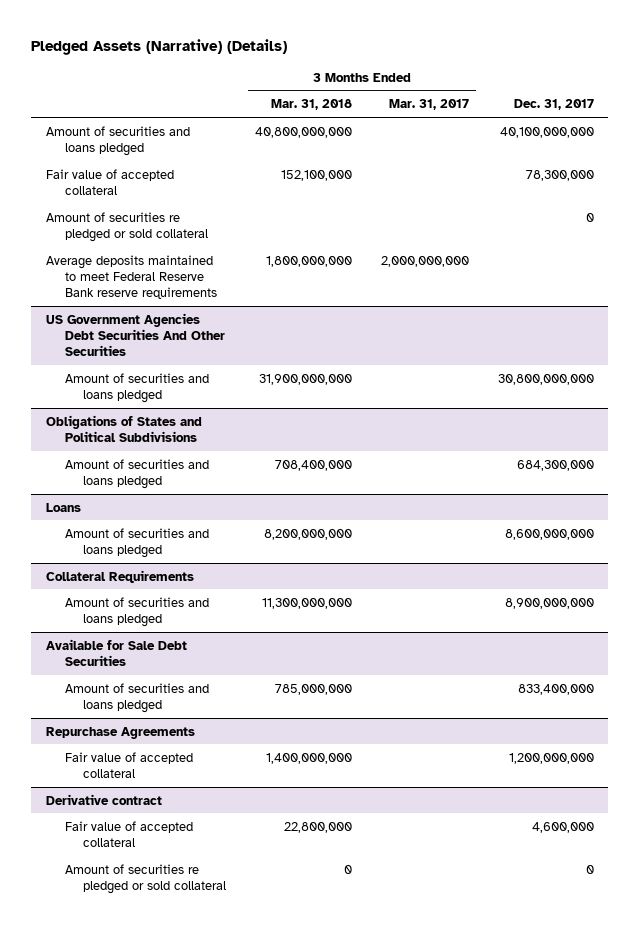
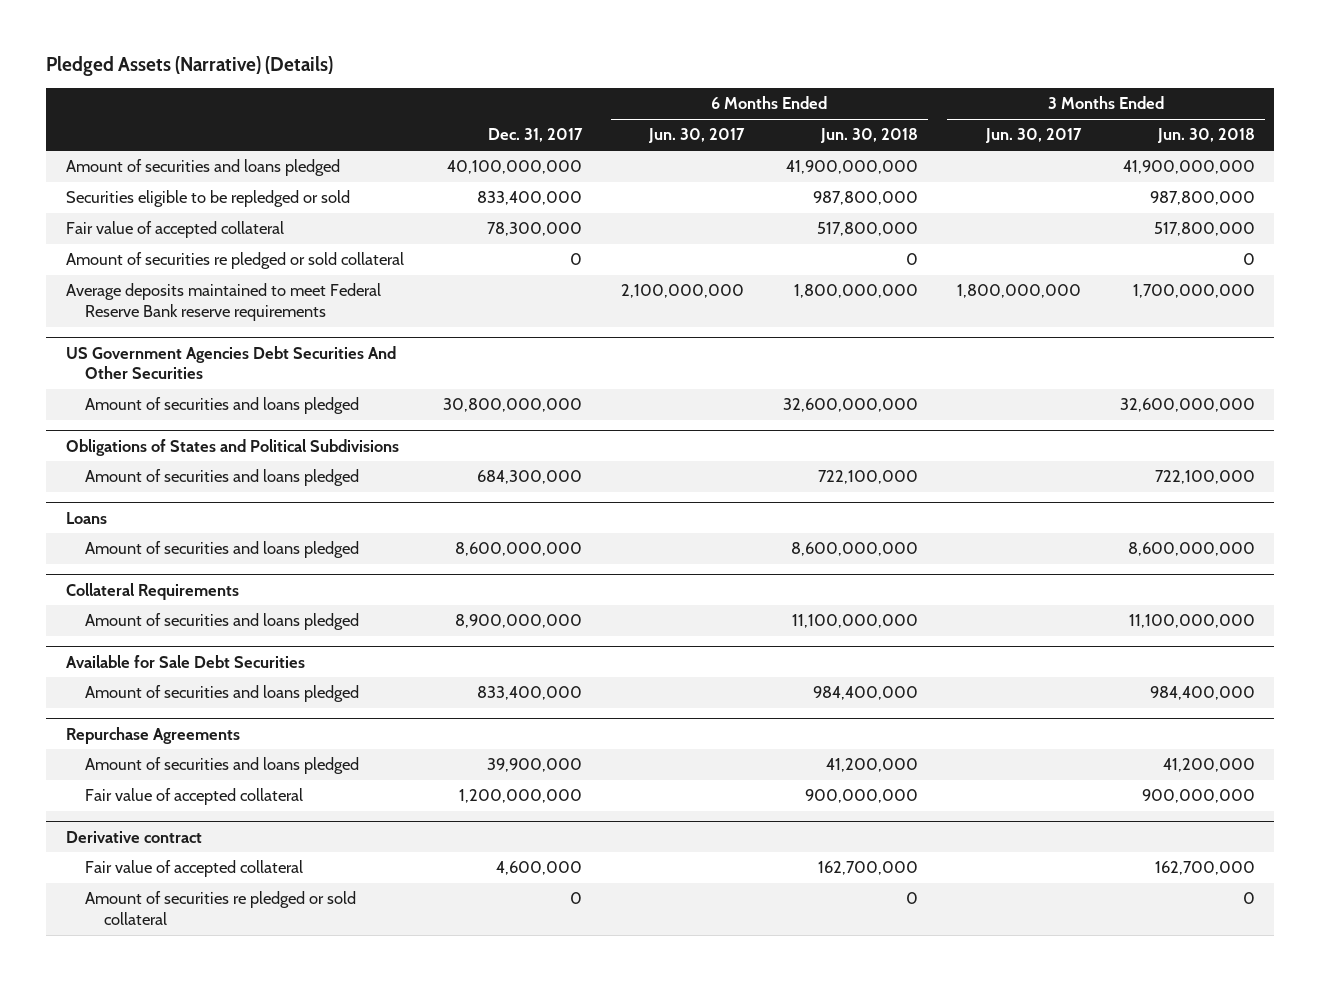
- | 3 Months Ended Mar. 31, 2018 | 3 Months Ended Mar. 31, 2017 | Dec. 31, 2017
+ | Dec. 31, 2017 | 6 Months Ended Jun. 30, 2017 | 6 Months Ended Jun. 30, 2018 | 3 Months Ended Jun. 30, 2017 | 3 Months Ended Jun. 30, 2018
+ Securities eligible to be repledged or sold | 833,400,000 | | 987,800,000 | | 987,800,000
@ Repurchase Agreements
+ Amount of securities and loans pledged | 39,900,000 | | 41,200,000 | | 41,200,000

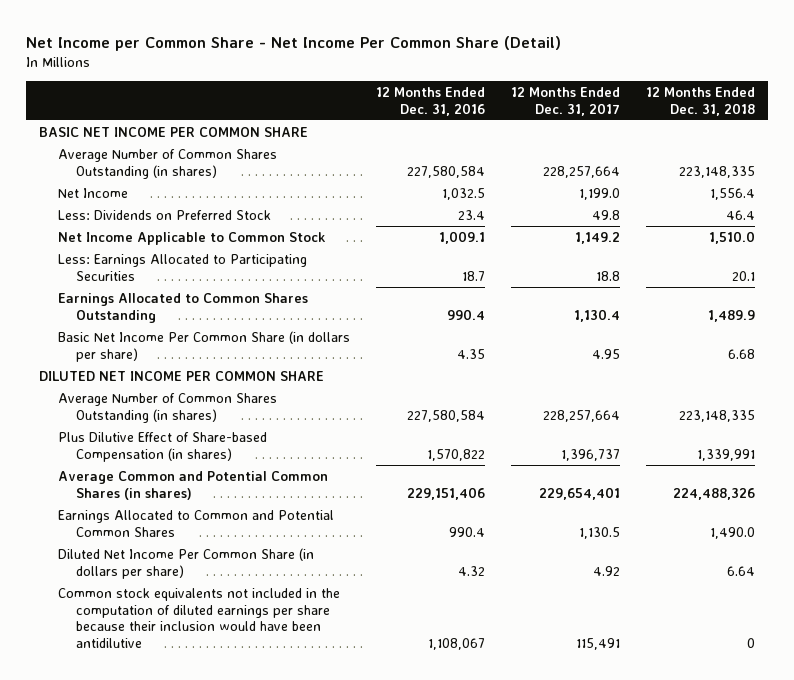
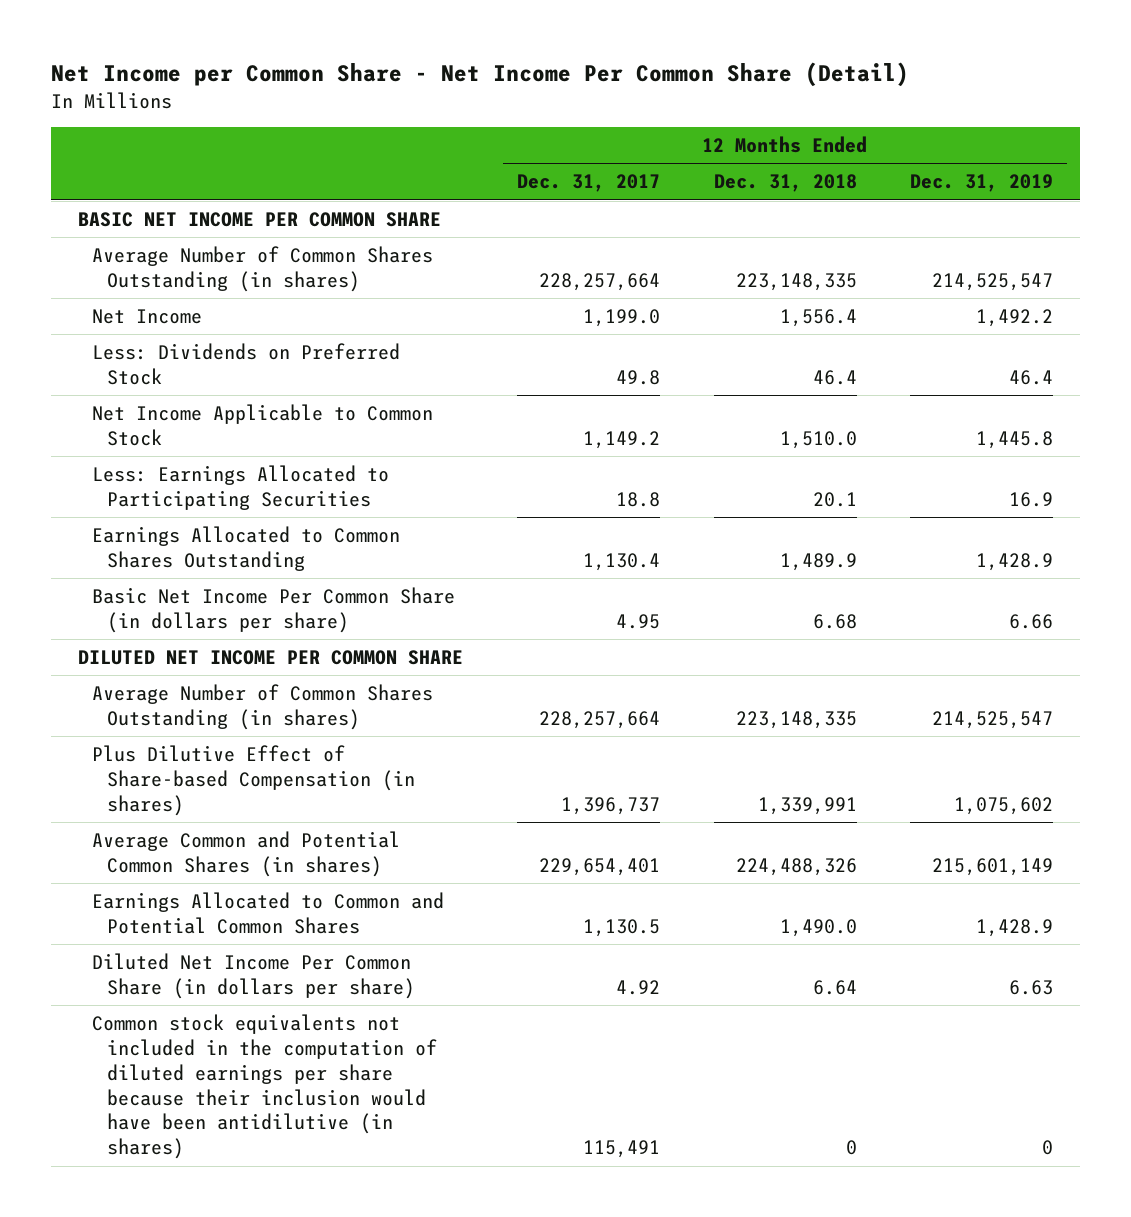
- | 12 Months Ended Dec. 31, 2016 | 12 Months Ended Dec. 31, 2017 | 12 Months Ended Dec. 31, 2018
+ | 12 Months Ended Dec. 31, 2017 | 12 Months Ended Dec. 31, 2018 | 12 Months Ended Dec. 31, 2019
- Common stock equivalents not included in the computation of diluted earnings per share because their inclusion would have been antidilutive | 1,108,067 | 115,491 | 0
+ Common stock equivalents not included in the computation of diluted earnings per share because their inclusion would have been antidilutive (in shares) | 115,491 | 0 | 0

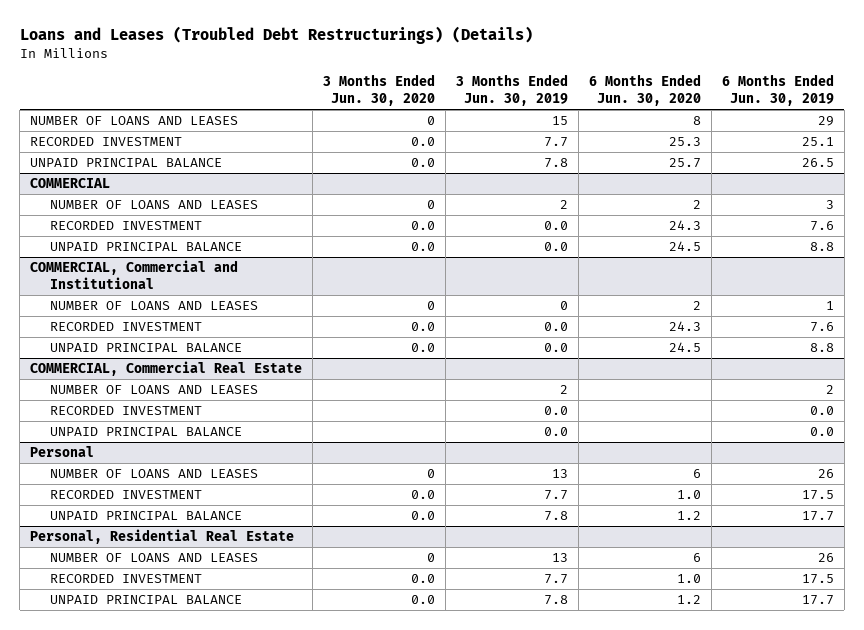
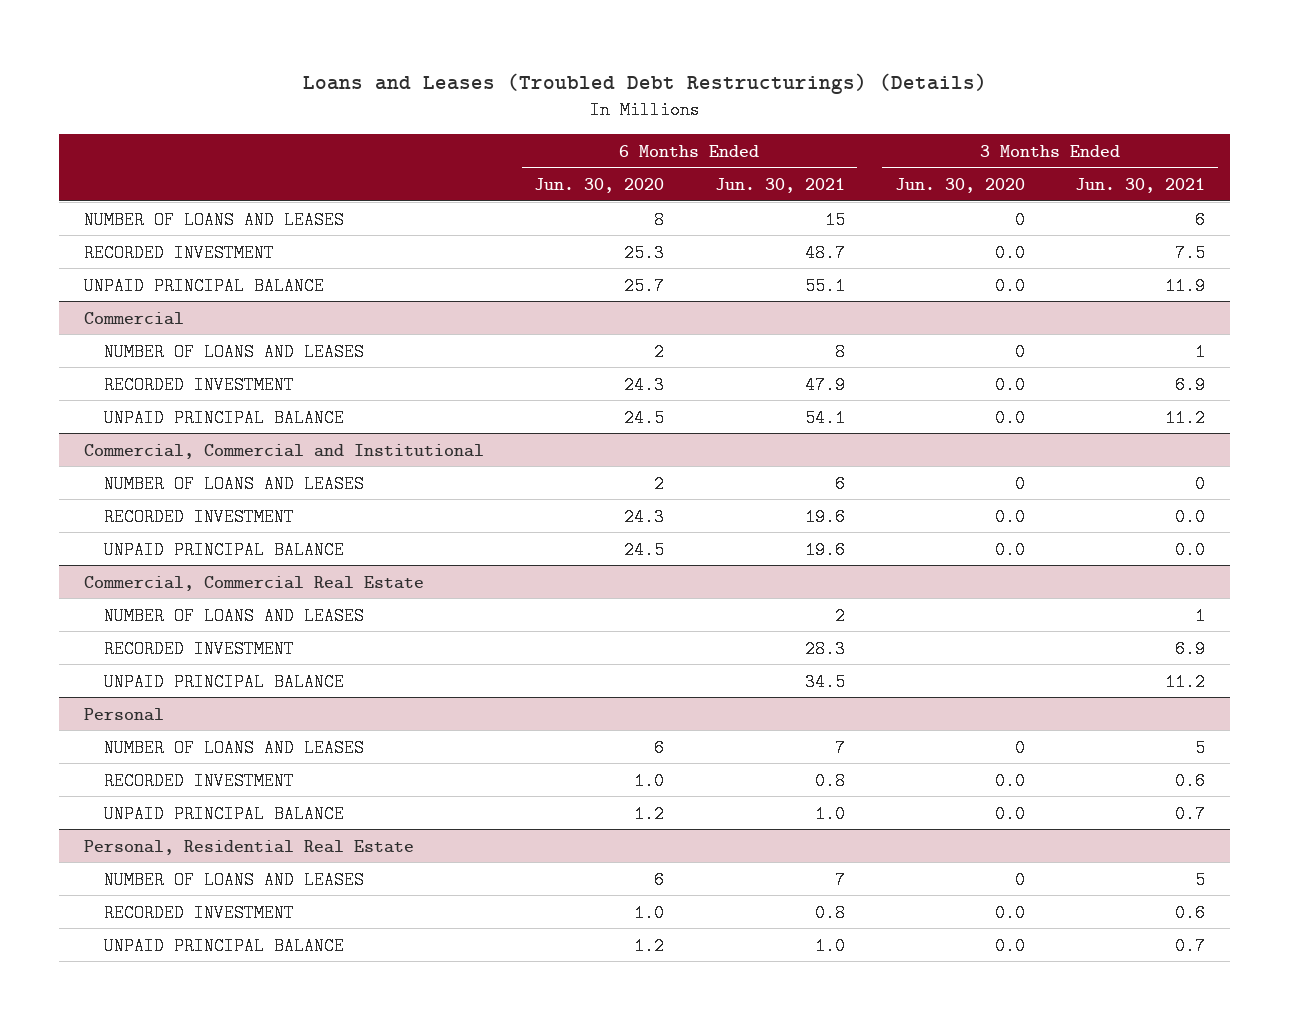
- | 3 Months Ended Jun. 30, 2020 | 3 Months Ended Jun. 30, 2019 | 6 Months Ended Jun. 30, 2020 | 6 Months Ended Jun. 30, 2019
+ | 6 Months Ended Jun. 30, 2020 | 6 Months Ended Jun. 30, 2021 | 3 Months Ended Jun. 30, 2020 | 3 Months Ended Jun. 30, 2021
- COMMERCIAL
+ Commercial
- COMMERCIAL, Commercial and Institutional
+ Commercial, Commercial and Institutional
- COMMERCIAL, Commercial Real Estate
+ Commercial, Commercial Real Estate

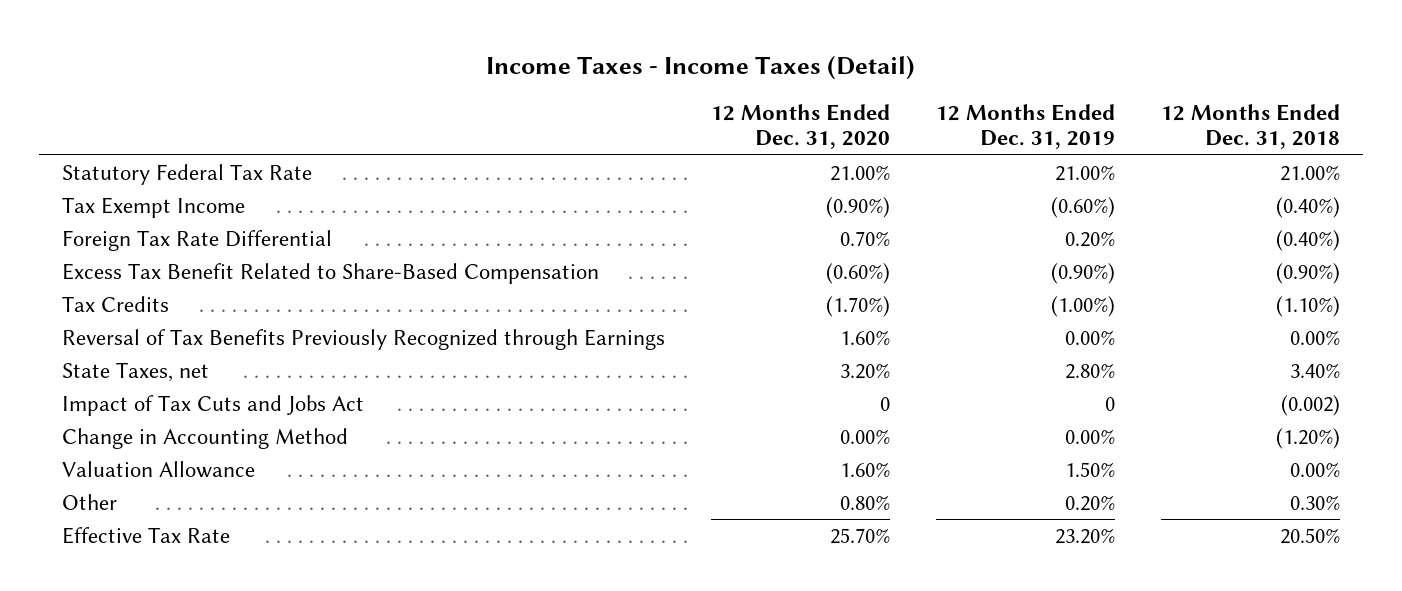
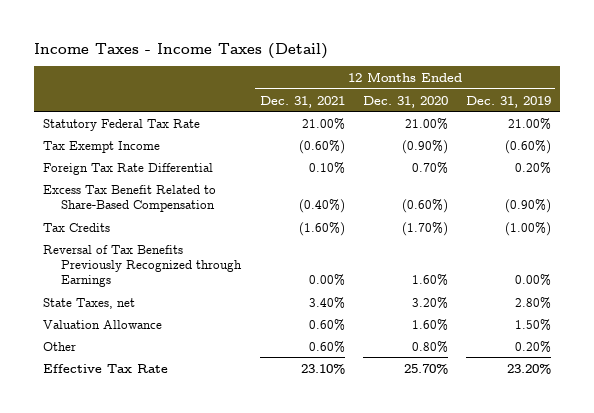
- | 12 Months Ended Dec. 31, 2020 | 12 Months Ended Dec. 31, 2019 | 12 Months Ended Dec. 31, 2018
+ | 12 Months Ended Dec. 31, 2021 | 12 Months Ended Dec. 31, 2020 | 12 Months Ended Dec. 31, 2019
- Impact of Tax Cuts and Jobs Act | 0 | 0 | (0.002)
- Change in Accounting Method | 0.00% | 0.00% | (1.20%)

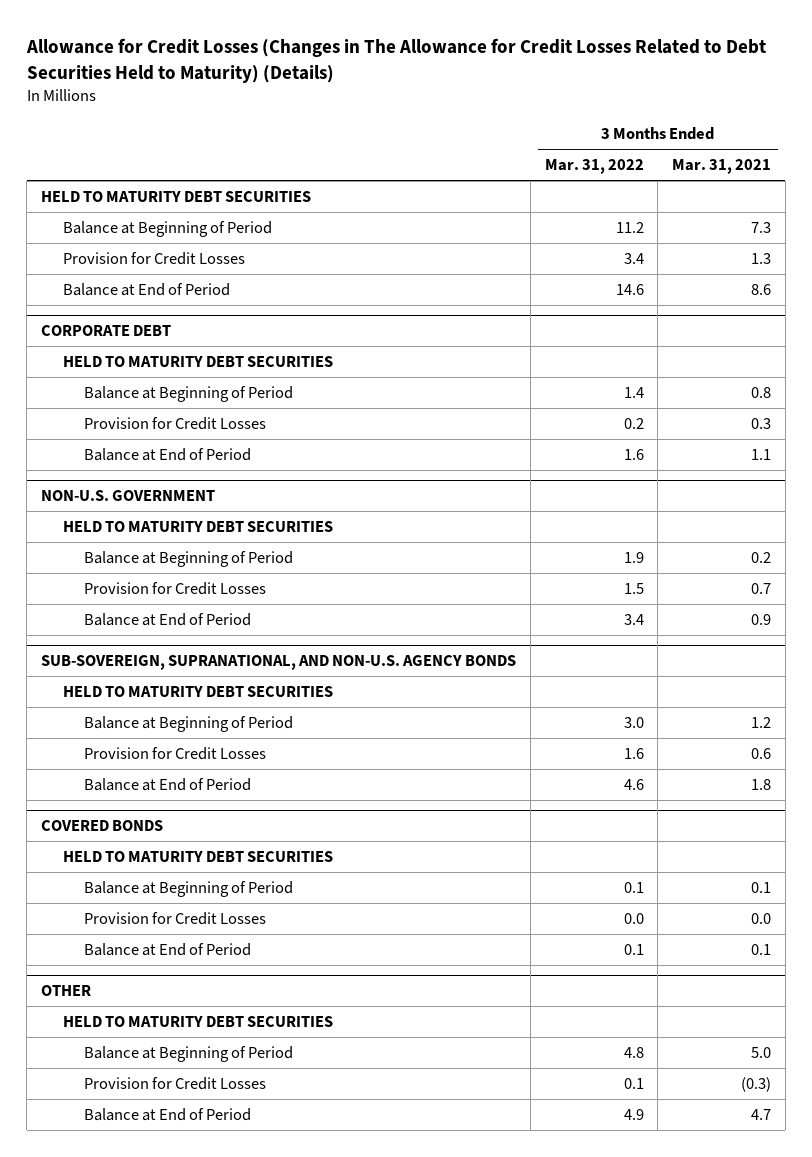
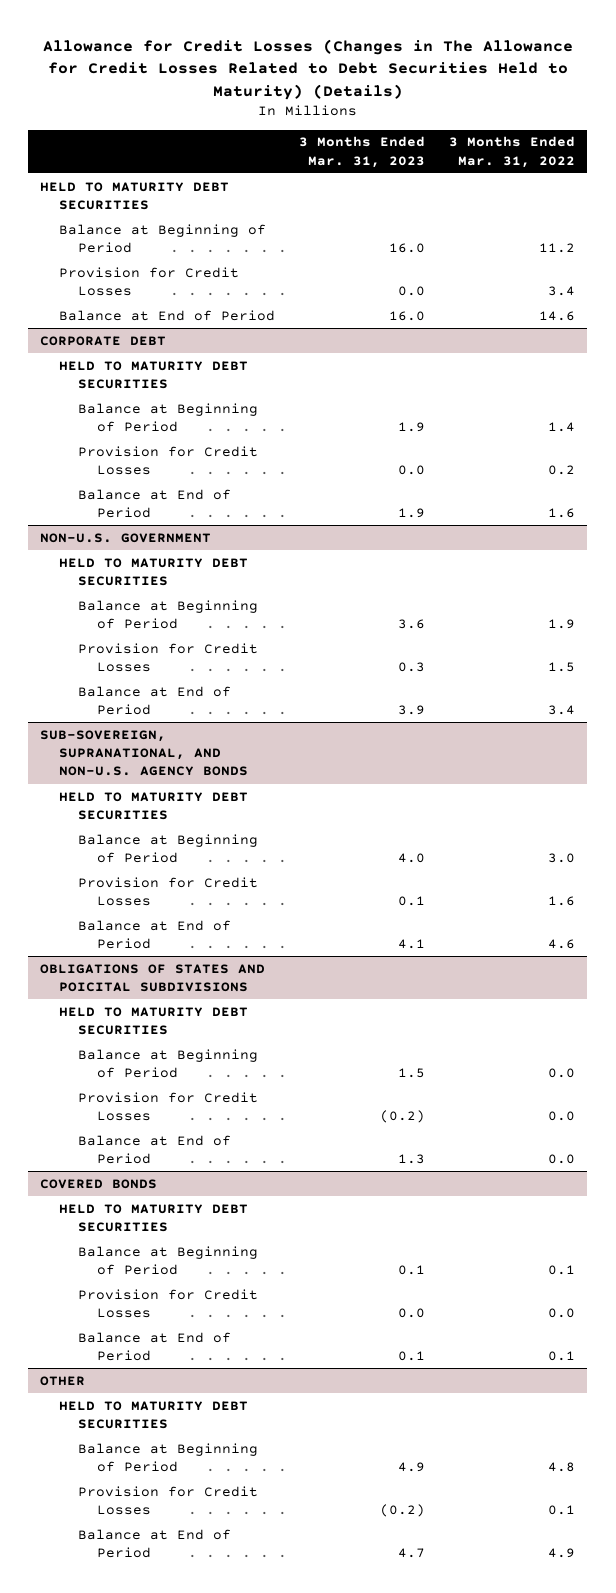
- | 3 Months Ended Mar. 31, 2022 | 3 Months Ended Mar. 31, 2021
+ | 3 Months Ended Mar. 31, 2023 | 3 Months Ended Mar. 31, 2022
+ OBLIGATIONS OF STATES AND POICITAL SUBDIVISIONS
+ HELD TO MATURITY DEBT SECURITIES
+ Balance at Beginning of Period | 1.5 | 0.0
+ Provision for Credit Losses | (0.2) | 0.0
+ Balance at End of Period | 1.3 | 0.0

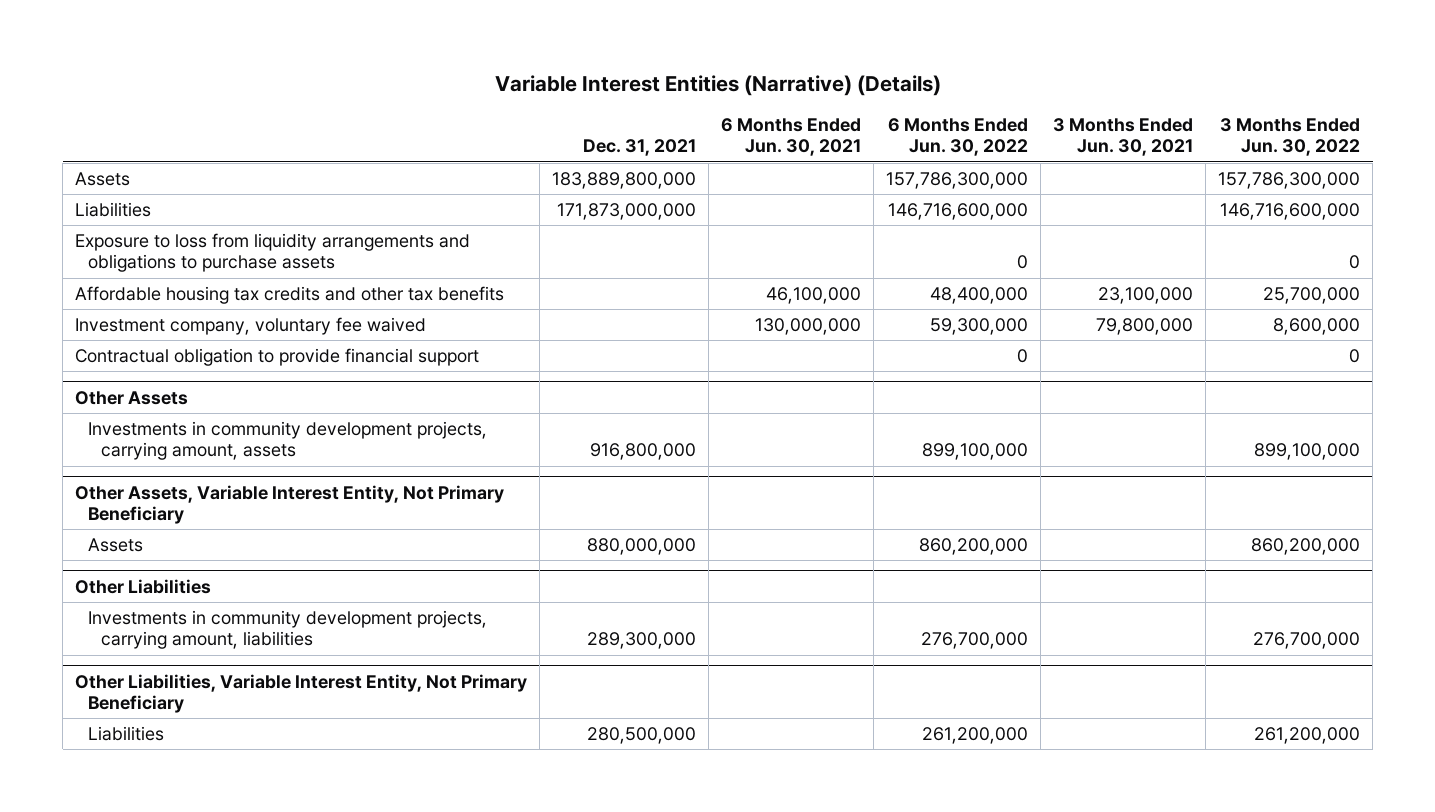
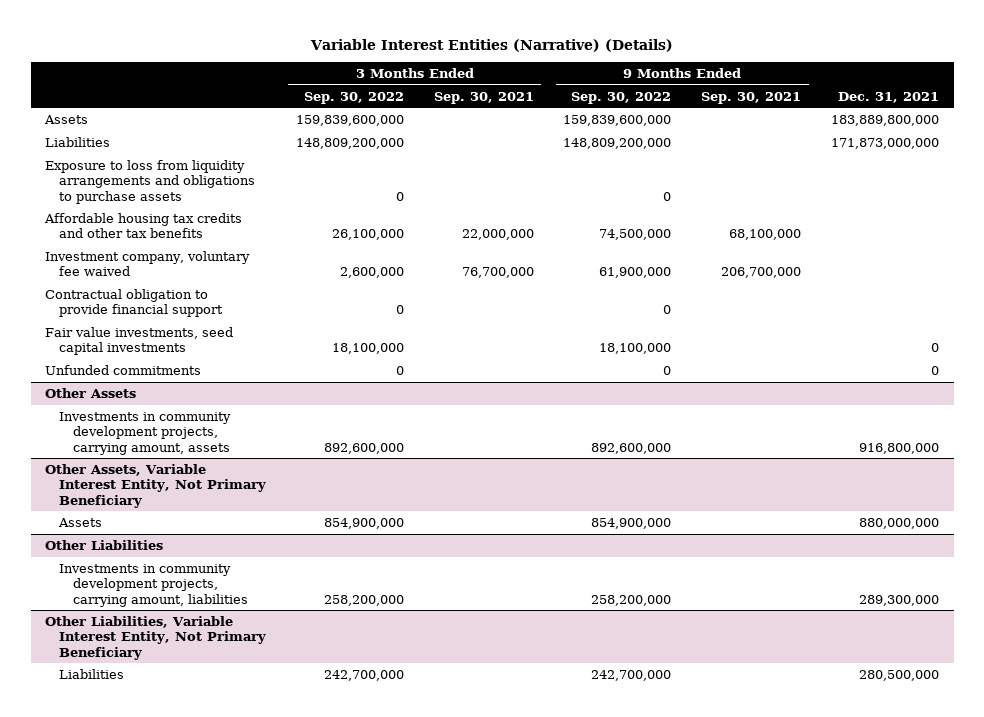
- | Dec. 31, 2021 | 6 Months Ended Jun. 30, 2021 | 6 Months Ended Jun. 30, 2022 | 3 Months Ended Jun. 30, 2021 | 3 Months Ended Jun. 30, 2022
+ | 3 Months Ended Sep. 30, 2022 | 3 Months Ended Sep. 30, 2021 | 9 Months Ended Sep. 30, 2022 | 9 Months Ended Sep. 30, 2021 | Dec. 31, 2021
+ Fair value investments, seed capital investments | 18,100,000 | | 18,100,000 | | 0
+ Unfunded commitments | 0 | | 0 | | 0

